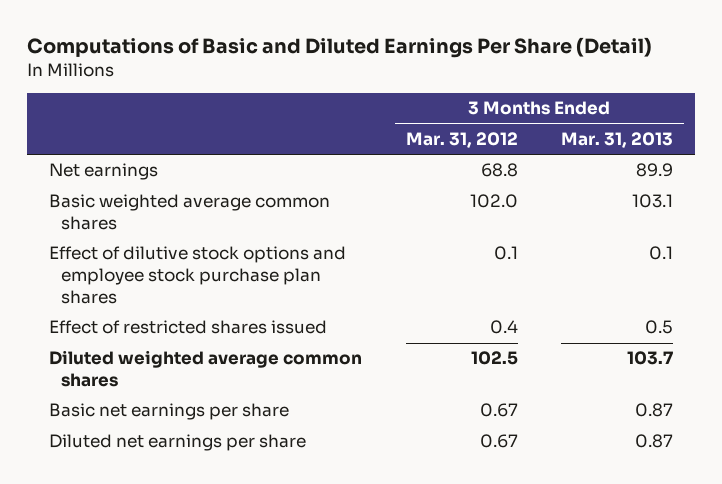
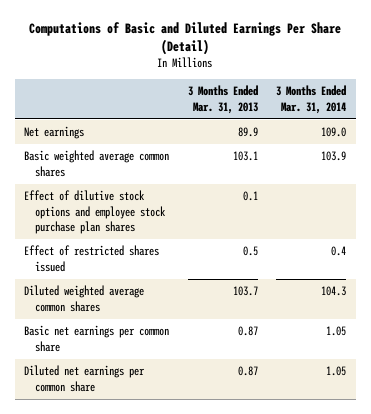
- | 3 Months Ended Mar. 31, 2012 | 3 Months Ended Mar. 31, 2013
+ | 3 Months Ended Mar. 31, 2013 | 3 Months Ended Mar. 31, 2014
- Basic net earnings per share | 0.67 | 0.87
- Diluted net earnings per share | 0.67 | 0.87
+ Basic net earnings per common share | 0.87 | 1.05
+ Diluted net earnings per common share | 0.87 | 1.05

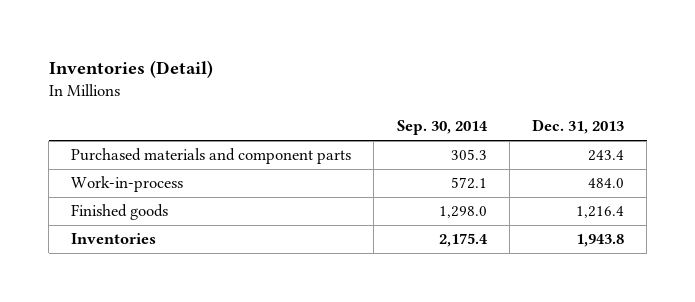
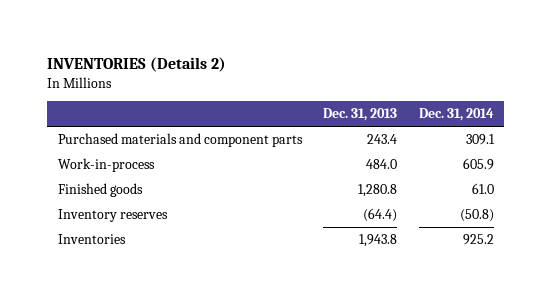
- Inventories (Detail)
+ INVENTORIES (Details 2)
- | Sep. 30, 2014 | Dec. 31, 2013
+ | Dec. 31, 2013 | Dec. 31, 2014
- Finished goods | 1,298.0 | 1,216.4
+ Finished goods | 1,280.8 | 61.0
+ Inventory reserves | (64.4) | (50.8)

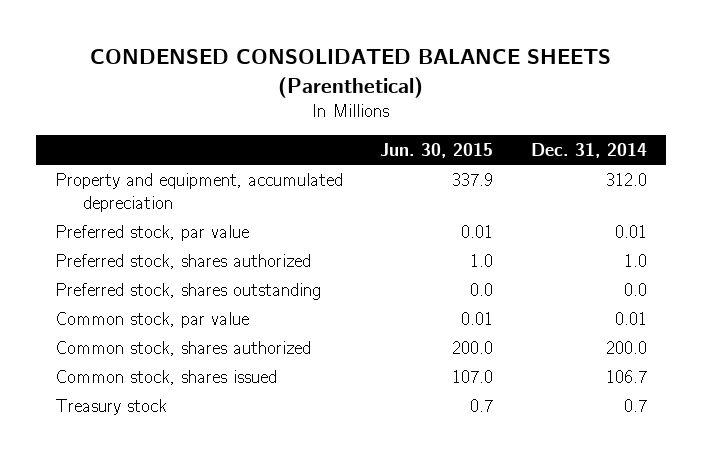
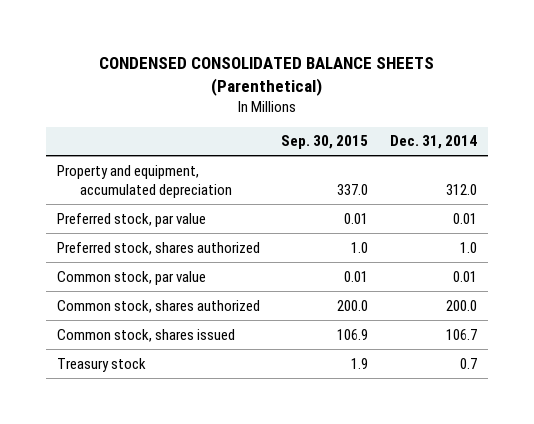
- | Jun. 30, 2015 | Dec. 31, 2014
+ | Sep. 30, 2015 | Dec. 31, 2014
- Preferred stock, shares outstanding | 0.0 | 0.0

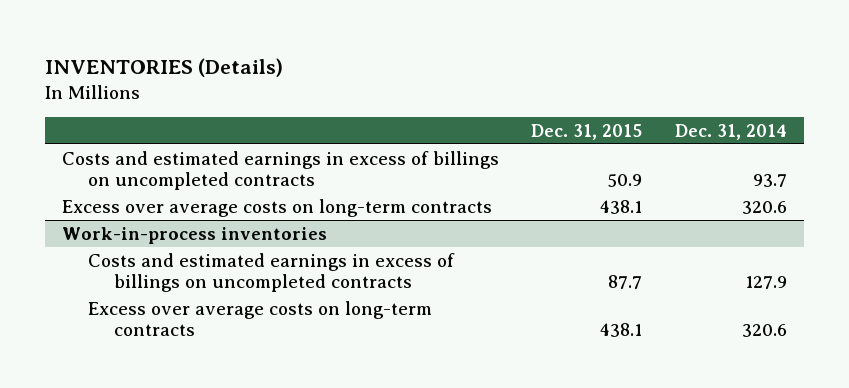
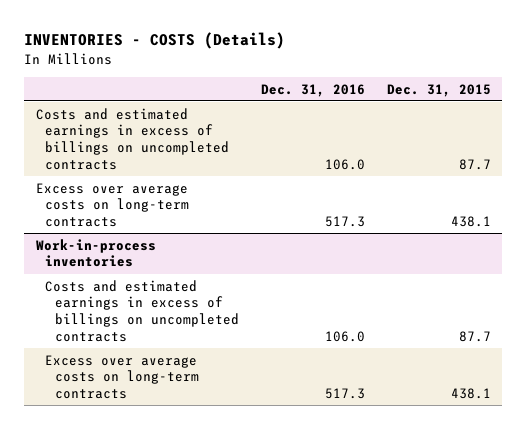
- INVENTORIES (Details)
+ INVENTORIES - COSTS (Details)
- | Dec. 31, 2015 | Dec. 31, 2014
+ | Dec. 31, 2016 | Dec. 31, 2015
- Costs and estimated earnings in excess of billings on uncompleted contracts | 50.9 | 93.7
+ Costs and estimated earnings in excess of billings on uncompleted contracts | 106.0 | 87.7

